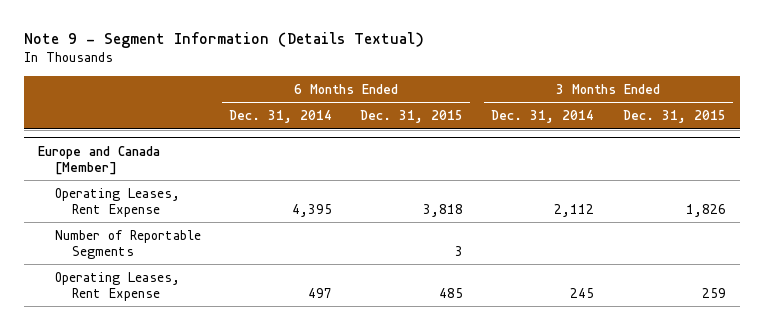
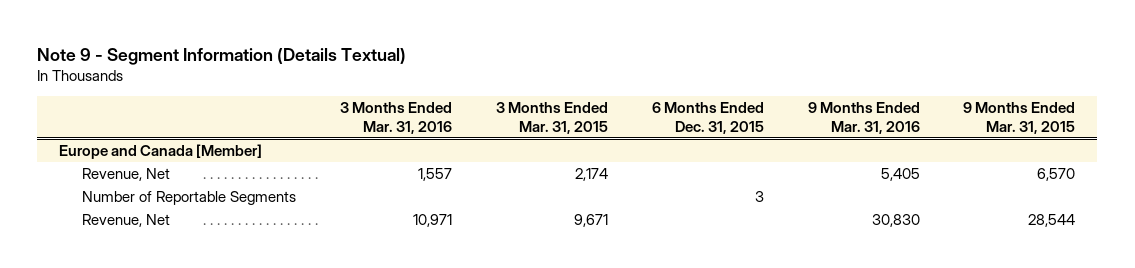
- | 6 Months Ended Dec. 31, 2014 | 6 Months Ended Dec. 31, 2015 | 3 Months Ended Dec. 31, 2014 | 3 Months Ended Dec. 31, 2015
+ | 3 Months Ended Mar. 31, 2016 | 3 Months Ended Mar. 31, 2015 | 6 Months Ended Dec. 31, 2015 | 9 Months Ended Mar. 31, 2016 | 9 Months Ended Mar. 31, 2015
@ Europe and Canada [Member]
- Operating Leases, Rent Expense | 4,395 | 3,818 | 2,112 | 1,826
+ Revenue, Net | 1,557 | 2,174 | | 5,405 | 6,570
- Operating Leases, Rent Expense | 497 | 485 | 245 | 259
+ Revenue, Net | 10,971 | 9,671 | | 30,830 | 28,544

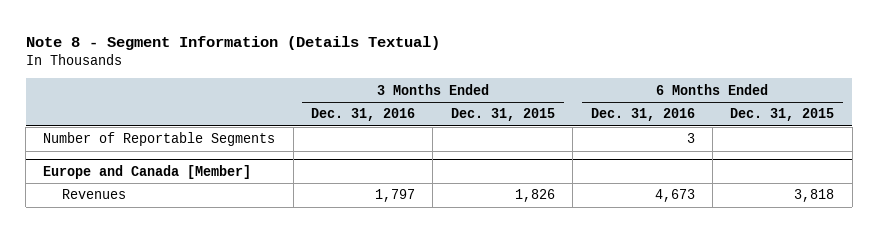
- Note 9 - Segment Information (Details Textual)
+ Note 8 - Segment Information (Details Textual)
- | 3 Months Ended Mar. 31, 2016 | 3 Months Ended Mar. 31, 2015 | 6 Months Ended Dec. 31, 2015 | 9 Months Ended Mar. 31, 2016 | 9 Months Ended Mar. 31, 2015
+ | 3 Months Ended Dec. 31, 2016 | 3 Months Ended Dec. 31, 2015 | 6 Months Ended Dec. 31, 2016 | 6 Months Ended Dec. 31, 2015
+ Number of Reportable Segments | | | 3 |
@ Europe and Canada [Member]
- Revenue, Net | 1,557 | 2,174 | | 5,405 | 6,570
- Number of Reportable Segments | | | 3 | |
- Revenue, Net | 10,971 | 9,671 | | 30,830 | 28,544
+ Revenues | 1,797 | 1,826 | 4,673 | 3,818

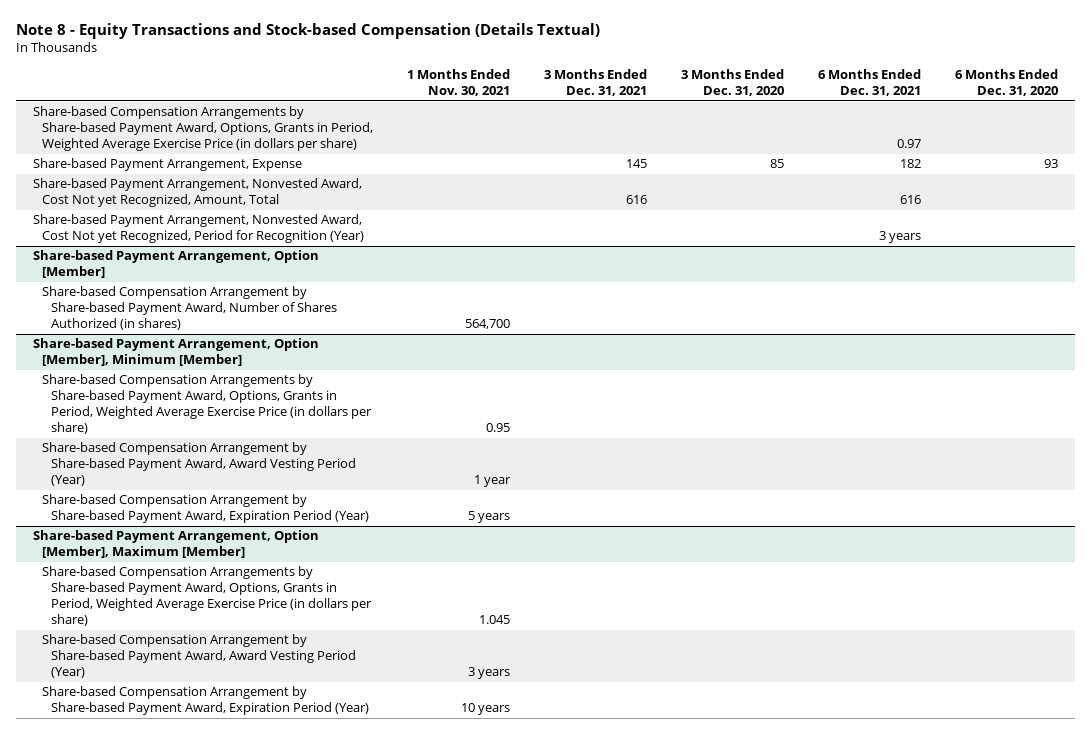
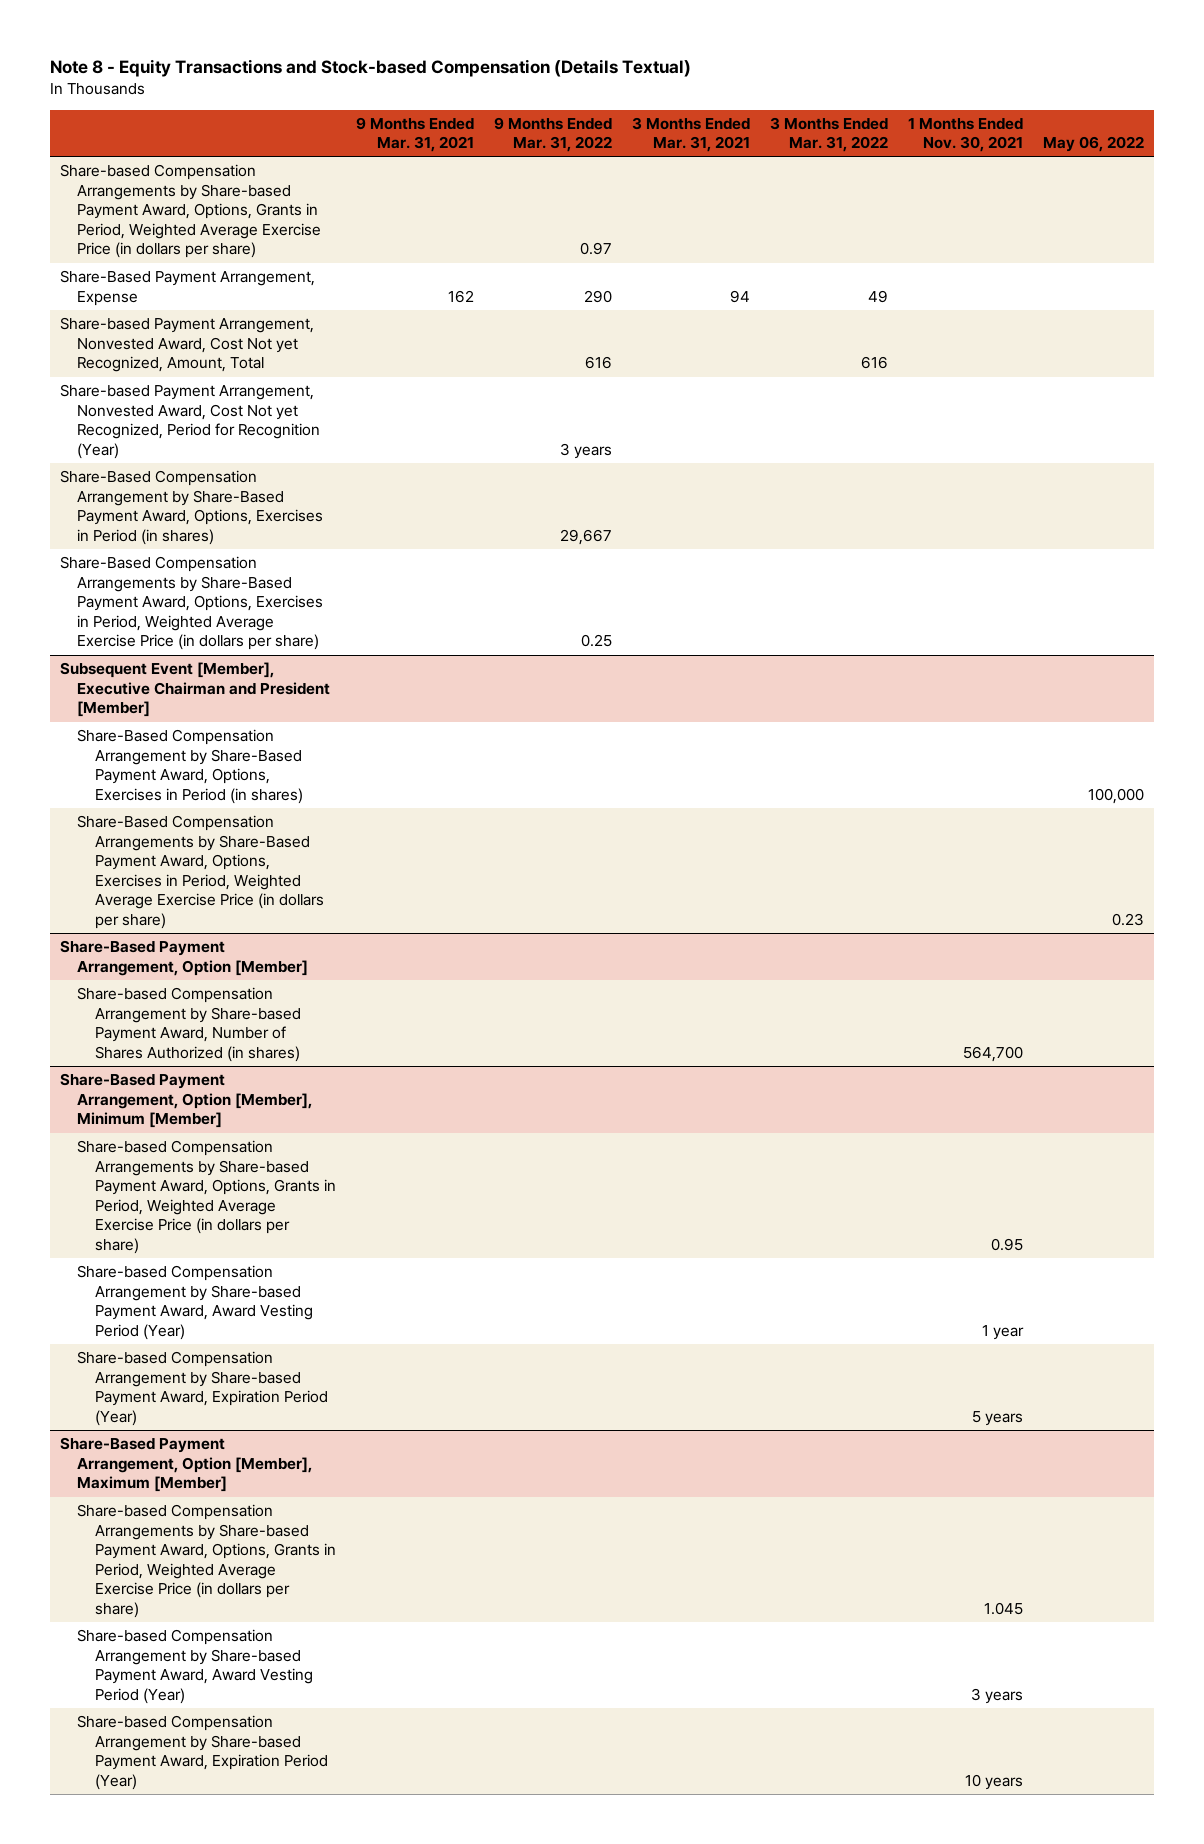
- | 1 Months Ended Nov. 30, 2021 | 3 Months Ended Dec. 31, 2021 | 3 Months Ended Dec. 31, 2020 | 6 Months Ended Dec. 31, 2021 | 6 Months Ended Dec. 31, 2020
+ | 9 Months Ended Mar. 31, 2021 | 9 Months Ended Mar. 31, 2022 | 3 Months Ended Mar. 31, 2021 | 3 Months Ended Mar. 31, 2022 | 1 Months Ended Nov. 30, 2021 | May 06, 2022
- Share-based Payment Arrangement, Expense | | 145 | 85 | 182 | 93
+ Share-Based Payment Arrangement, Expense | 162 | 290 | 94 | 49 | |
- Share-based Payment Arrangement, Option [Member]
+ Share-Based Compensation Arrangement by Share-Based Payment Award, Options, Exercises in Period (in shares) | | 29,667 | | | |
+ Share-Based Compensation Arrangements by Share-Based Payment Award, Options, Exercises in Period, Weighted Average Exercise Price (in dollars per share) | | 0.25 | | | |
+ Subsequent Event [Member], Executive Chairman and President [Member]
+ Share-Based Compensation Arrangement by Share-Based Payment Award, Options, Exercises in Period (in shares) | | | | | | 100,000
+ Share-Based Compensation Arrangements by Share-Based Payment Award, Options, Exercises in Period, Weighted Average Exercise Price (in dollars per share) | | | | | | 0.23
+ Share-Based Payment Arrangement, Option [Member]
- Share-based Payment Arrangement, Option [Member], Minimum [Member]
+ Share-Based Payment Arrangement, Option [Member], Minimum [Member]
- Share-based Payment Arrangement, Option [Member], Maximum [Member]
+ Share-Based Payment Arrangement, Option [Member], Maximum [Member]

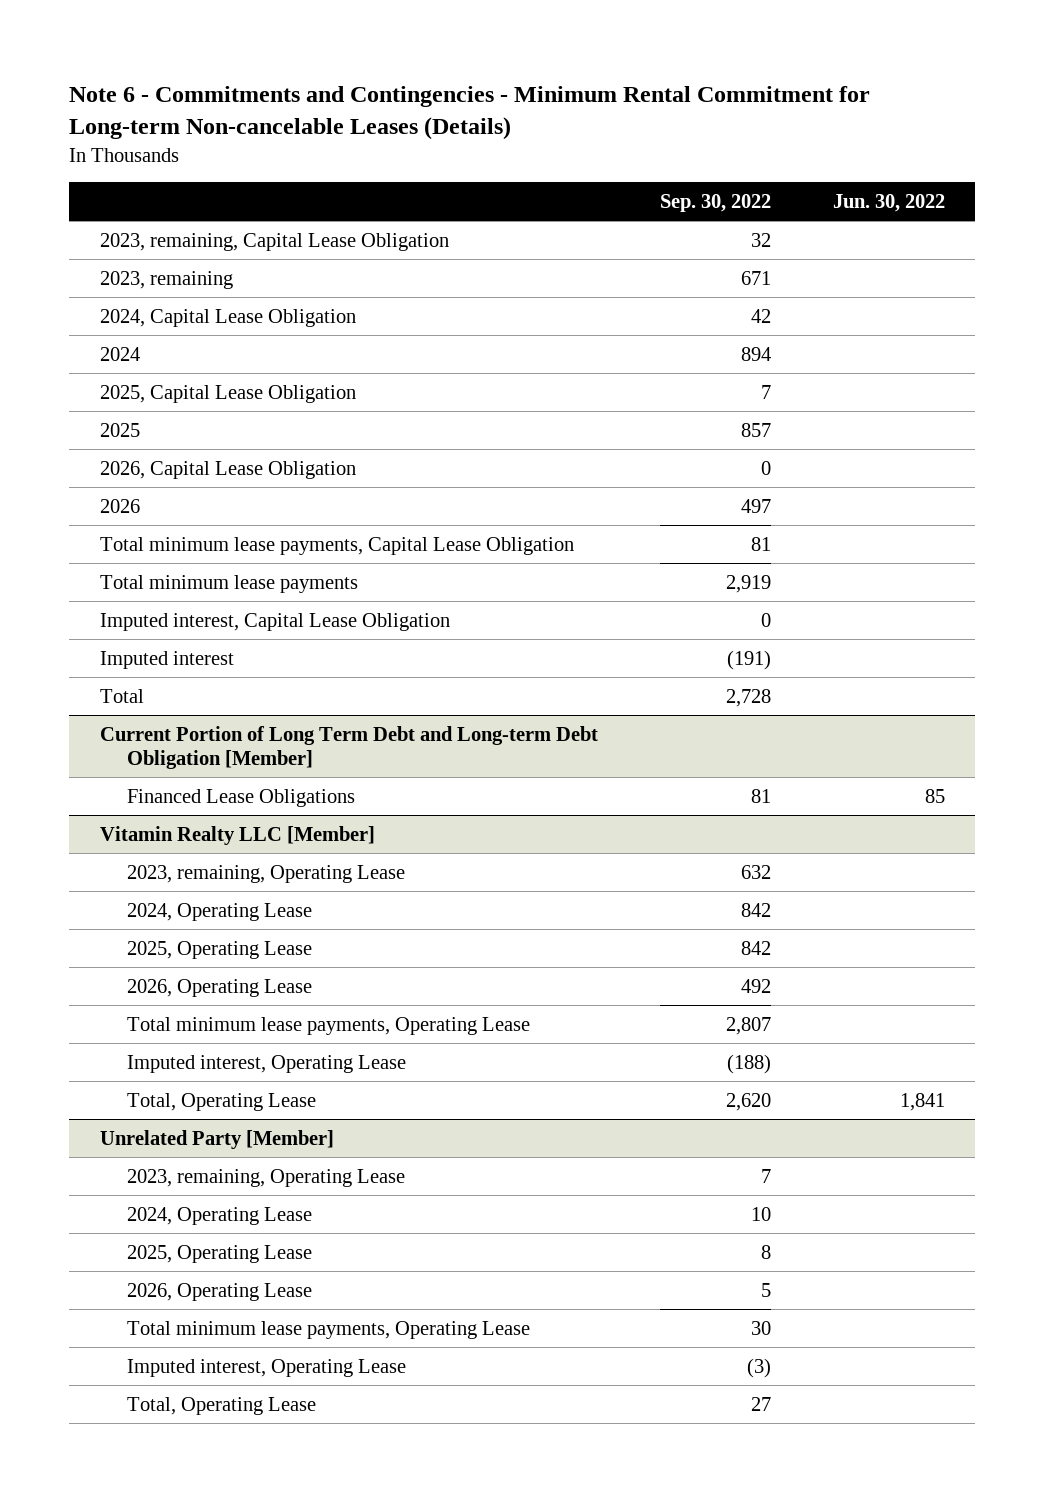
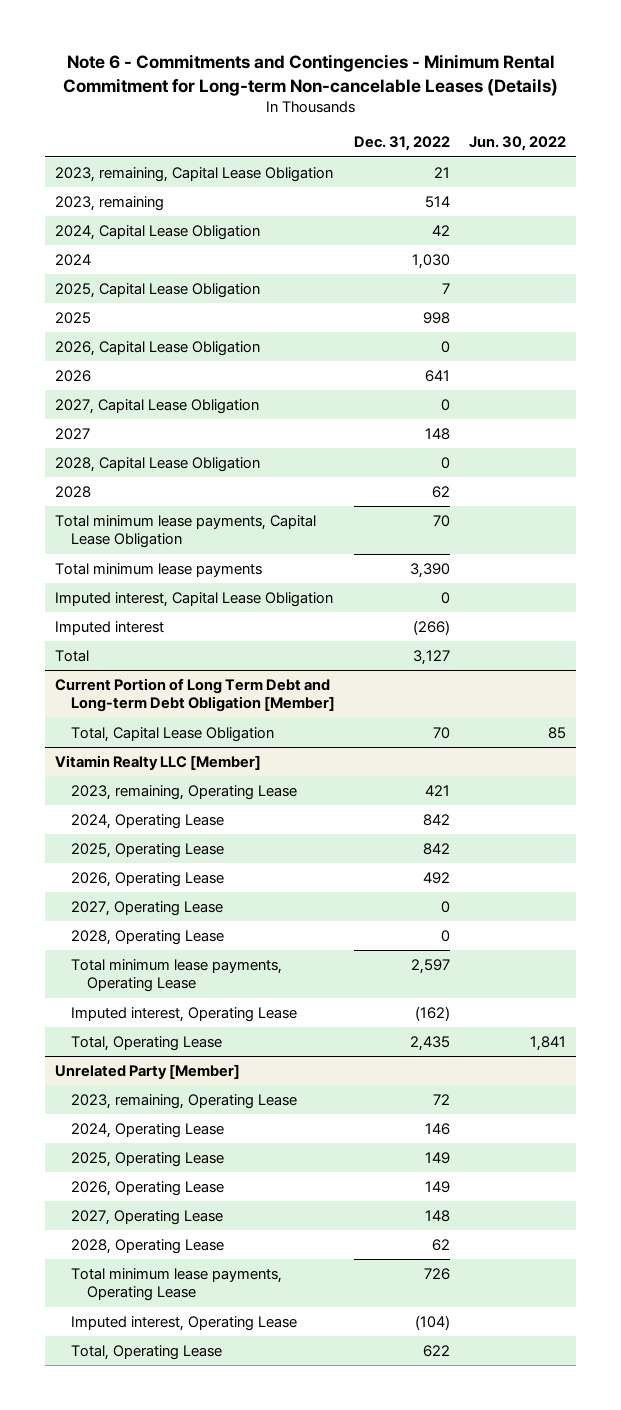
- | Sep. 30, 2022 | Jun. 30, 2022
+ | Dec. 31, 2022 | Jun. 30, 2022
+ 2027, Capital Lease Obligation | 0 |
+ 2027 | 148 |
+ 2028, Capital Lease Obligation | 0 |
+ 2028 | 62 |
@ Current Portion of Long Term Debt and Long-term Debt Obligation [Member]
- Financed Lease Obligations | 81 | 85
+ Total, Capital Lease Obligation | 70 | 85
@ Vitamin Realty LLC [Member]
+ 2027, Operating Lease | 0 |
+ 2028, Operating Lease | 0 |
@ Unrelated Party [Member]
+ 2027, Operating Lease | 148 |
+ 2028, Operating Lease | 62 |

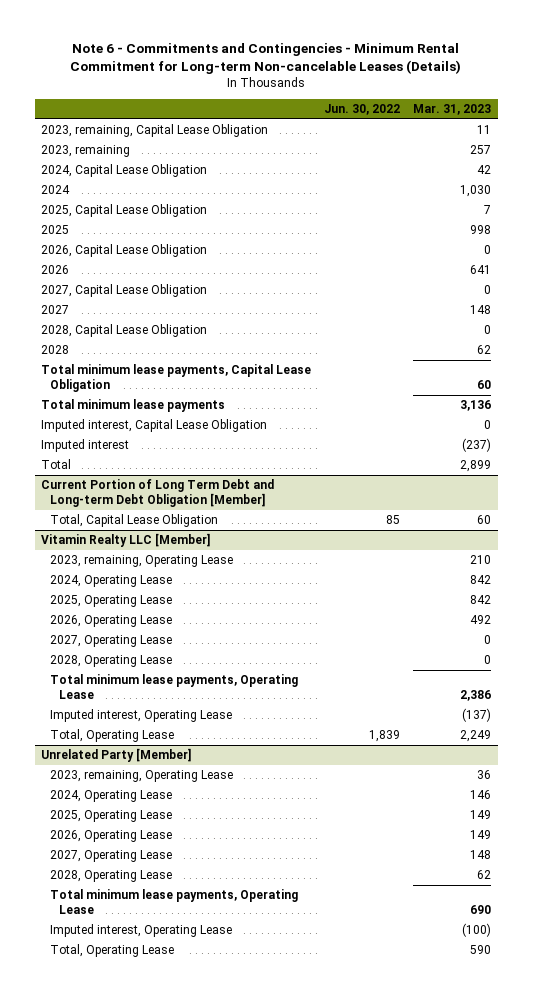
- | Dec. 31, 2022 | Jun. 30, 2022
+ | Jun. 30, 2022 | Mar. 31, 2023
@ Vitamin Realty LLC [Member]
- Total, Operating Lease | 2,435 | 1,841
+ Total, Operating Lease | 1,839 | 2,249

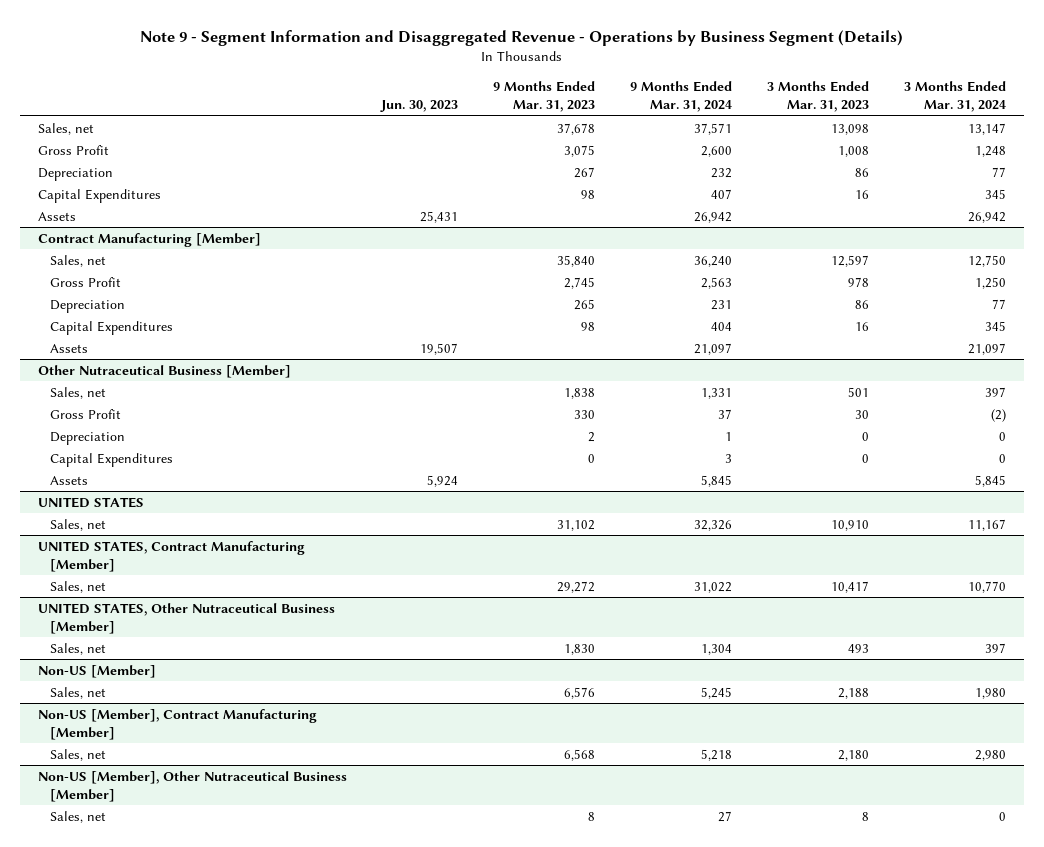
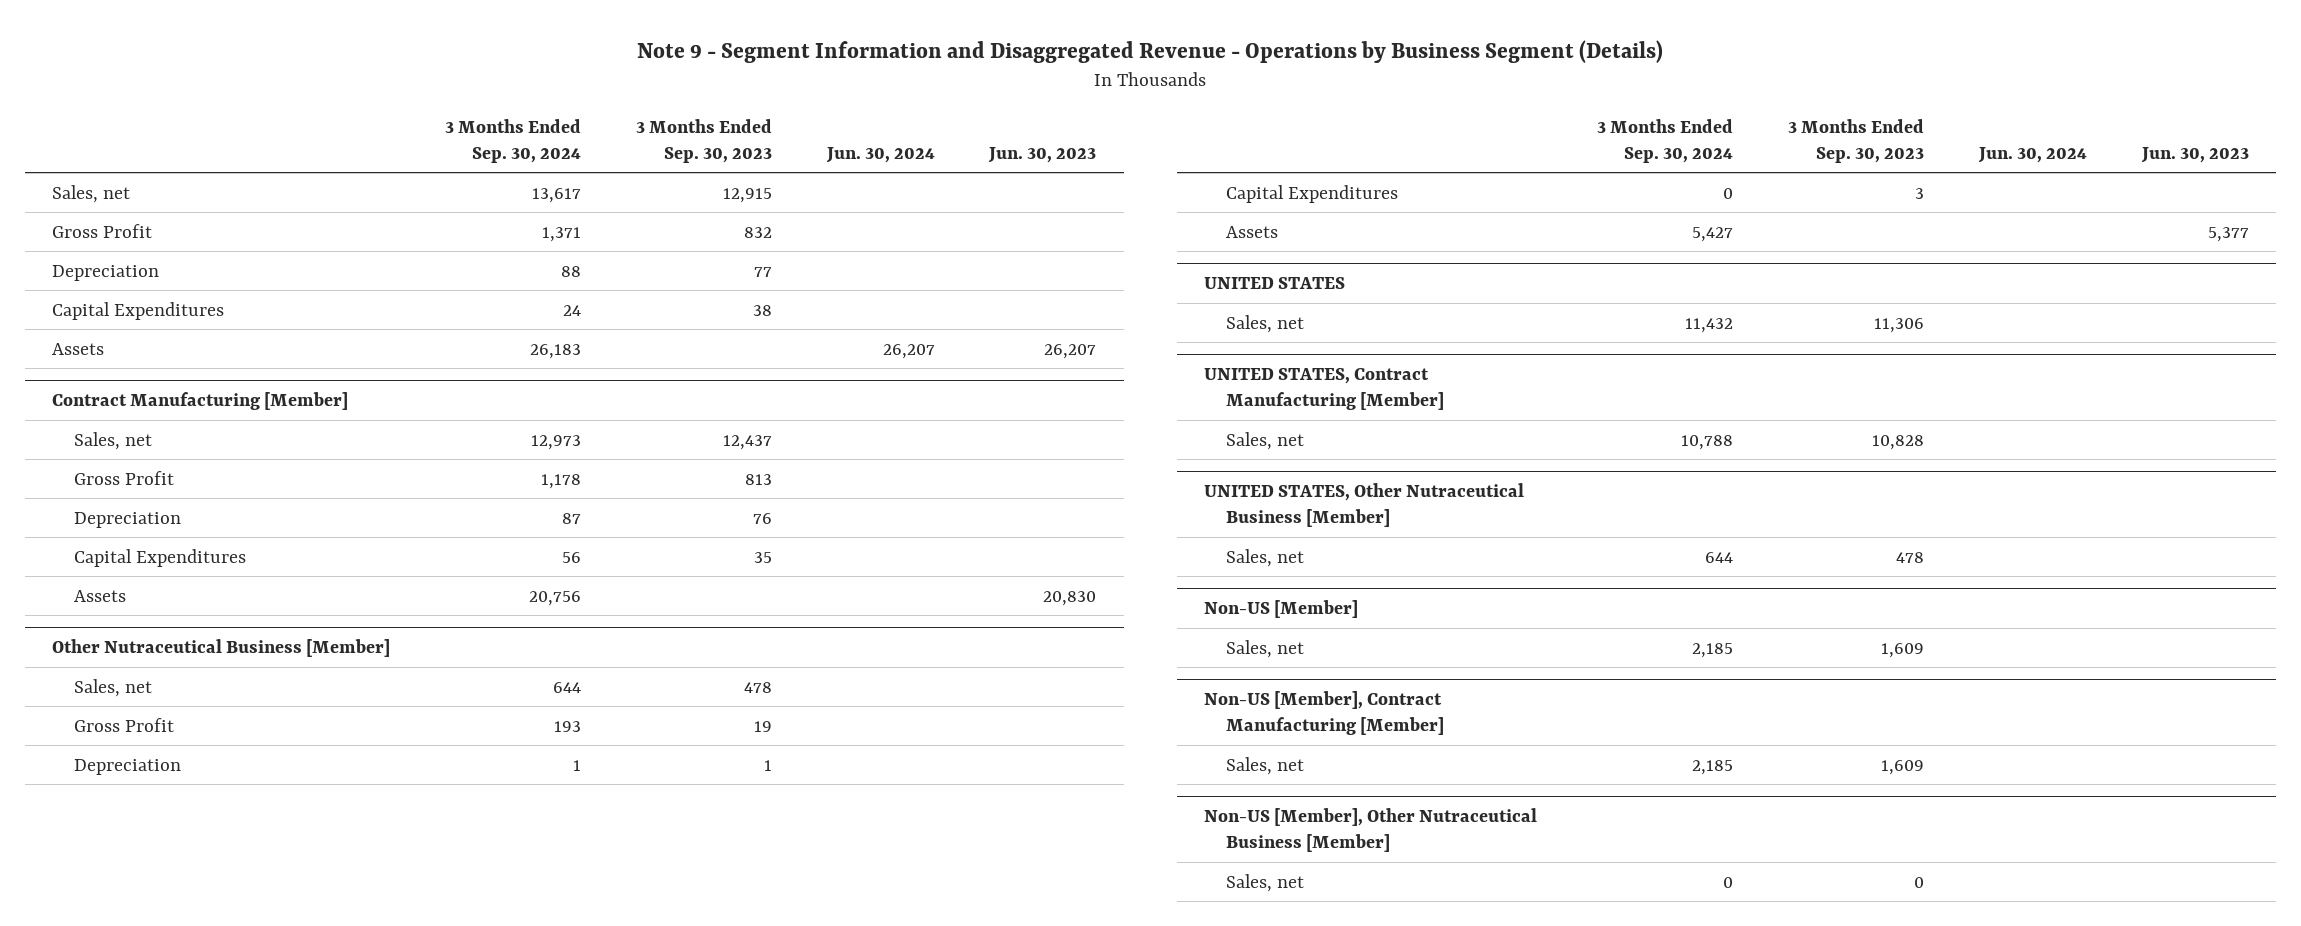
- | Jun. 30, 2023 | 9 Months Ended Mar. 31, 2023 | 9 Months Ended Mar. 31, 2024 | 3 Months Ended Mar. 31, 2023 | 3 Months Ended Mar. 31, 2024
+ | 3 Months Ended Sep. 30, 2024 | 3 Months Ended Sep. 30, 2023 | Jun. 30, 2024 | Jun. 30, 2023
- Assets | 25,431 | | 26,942 | | 26,942
+ Assets | 26,183 | | 26,207 | 26,207
@ Contract Manufacturing [Member]
- Assets | 19,507 | | 21,097 | | 21,097
+ Assets | 20,756 | | | 20,830
@ Other Nutraceutical Business [Member]
- Assets | 5,924 | | 5,845 | | 5,845
+ Assets | 5,427 | | | 5,377

